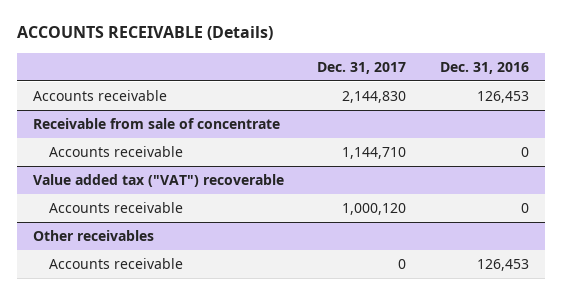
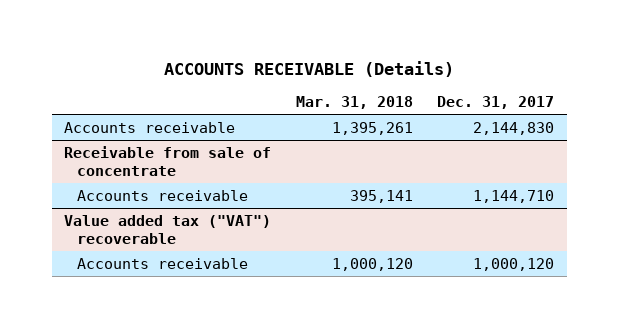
- | Dec. 31, 2017 | Dec. 31, 2016
+ | Mar. 31, 2018 | Dec. 31, 2017
- Other receivables
- Accounts receivable | 0 | 126,453

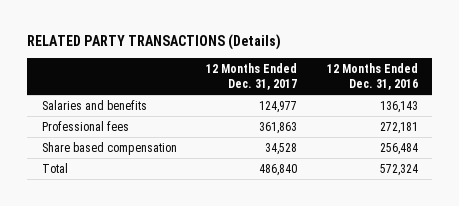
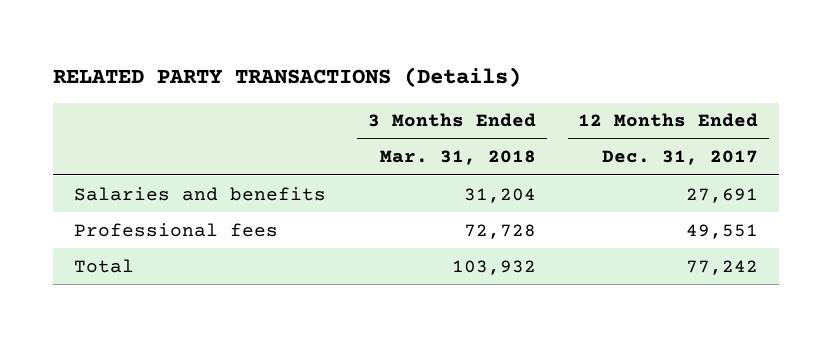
- | 12 Months Ended Dec. 31, 2017 | 12 Months Ended Dec. 31, 2016
+ | 3 Months Ended Mar. 31, 2018 | 12 Months Ended Dec. 31, 2017
- Salaries and benefits | 124,977 | 136,143
- Professional fees | 361,863 | 272,181
- Share based compensation | 34,528 | 256,484
- Total | 486,840 | 572,324
+ Salaries and benefits | 31,204 | 27,691
+ Professional fees | 72,728 | 49,551
+ Total | 103,932 | 77,242

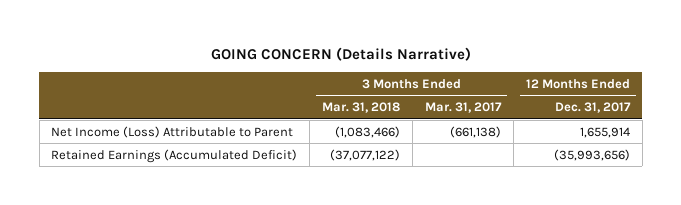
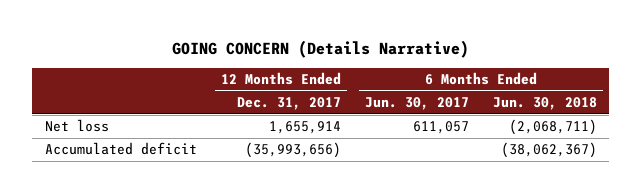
- | 3 Months Ended Mar. 31, 2018 | 3 Months Ended Mar. 31, 2017 | 12 Months Ended Dec. 31, 2017
+ | 12 Months Ended Dec. 31, 2017 | 6 Months Ended Jun. 30, 2017 | 6 Months Ended Jun. 30, 2018
- Net Income (Loss) Attributable to Parent | (1,083,466) | (661,138) | 1,655,914
- Retained Earnings (Accumulated Deficit) | (37,077,122) | | (35,993,656)
+ Net loss | 1,655,914 | 611,057 | (2,068,711)
+ Accumulated deficit | (35,993,656) | | (38,062,367)

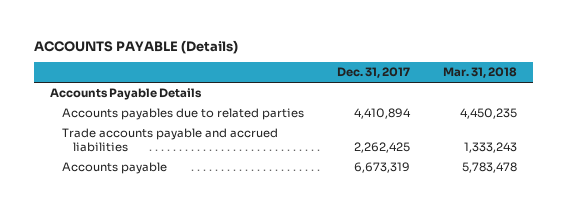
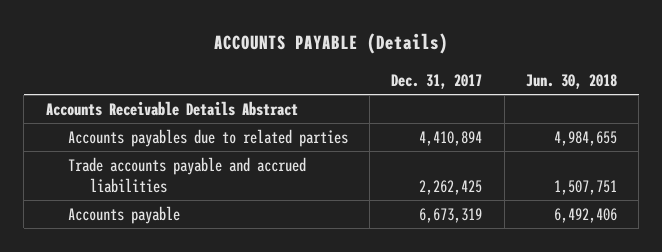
- | Dec. 31, 2017 | Mar. 31, 2018
+ | Dec. 31, 2017 | Jun. 30, 2018
- Accounts Payable Details
+ Accounts Receivable Details Abstract

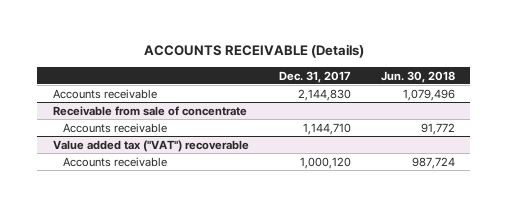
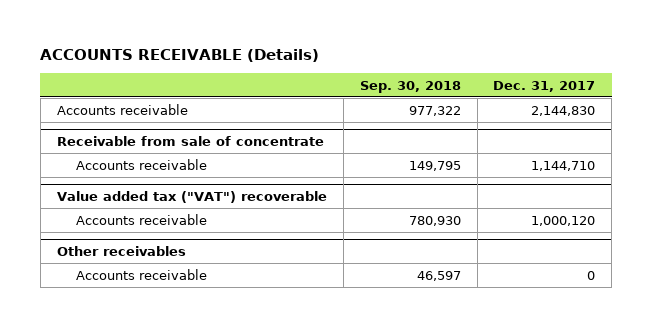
- | Dec. 31, 2017 | Jun. 30, 2018
+ | Sep. 30, 2018 | Dec. 31, 2017
+ Other receivables
+ Accounts receivable | 46,597 | 0

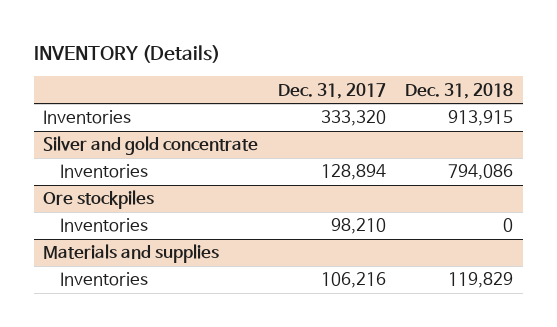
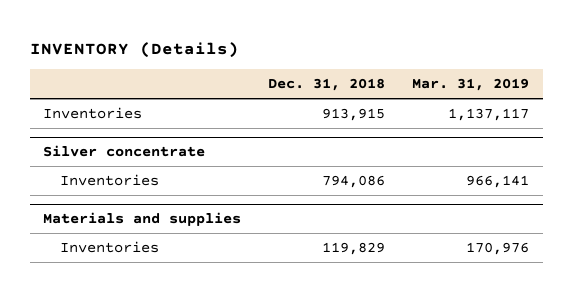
- | Dec. 31, 2017 | Dec. 31, 2018
+ | Dec. 31, 2018 | Mar. 31, 2019
- Silver and gold concentrate
+ Silver concentrate
- Ore stockpiles
- Inventories | 98,210 | 0

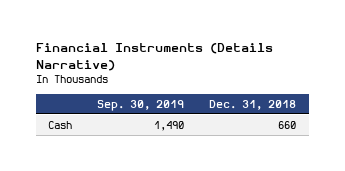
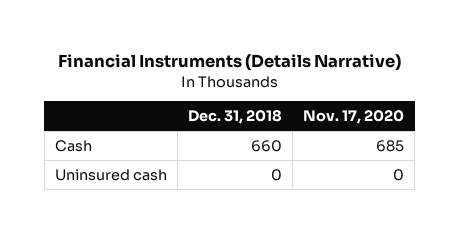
- | Sep. 30, 2019 | Dec. 31, 2018
+ | Dec. 31, 2018 | Nov. 17, 2020
+ Uninsured cash | 0 | 0

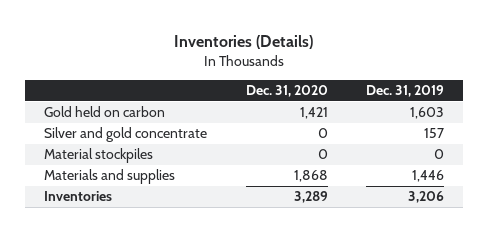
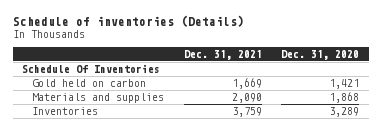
- Inventories (Details)
+ Schedule of inventories (Details)
- | Dec. 31, 2020 | Dec. 31, 2019
+ | Dec. 31, 2021 | Dec. 31, 2020
+ Schedule Of Inventories
- Silver and gold concentrate | 0 | 157
- Material stockpiles | 0 | 0

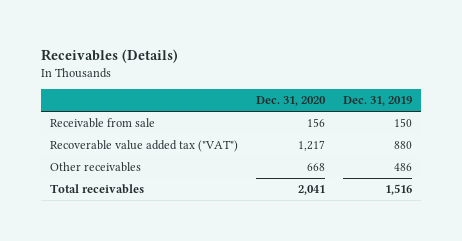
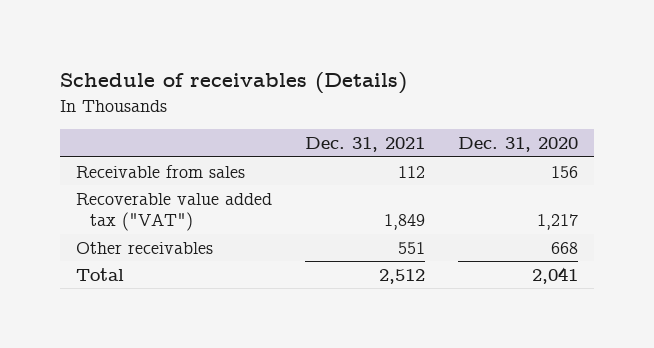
- Receivables (Details)
+ Schedule of receivables (Details)
- | Dec. 31, 2020 | Dec. 31, 2019
+ | Dec. 31, 2021 | Dec. 31, 2020
- Receivable from sale | 156 | 150
+ Receivable from sales | 112 | 156
- Total receivables | 2,041 | 1,516
+ Total | 2,512 | 2,041

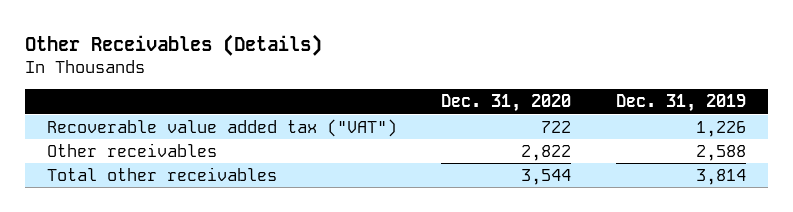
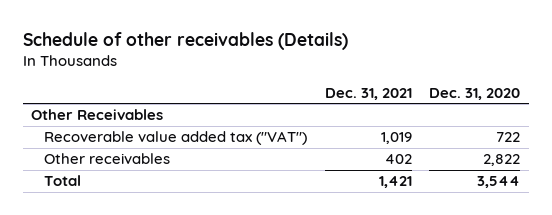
- Other Receivables (Details)
+ Schedule of other receivables (Details)
- | Dec. 31, 2020 | Dec. 31, 2019
+ | Dec. 31, 2021 | Dec. 31, 2020
+ Other Receivables
- Total other receivables | 3,544 | 3,814
+ Total | 1,421 | 3,544

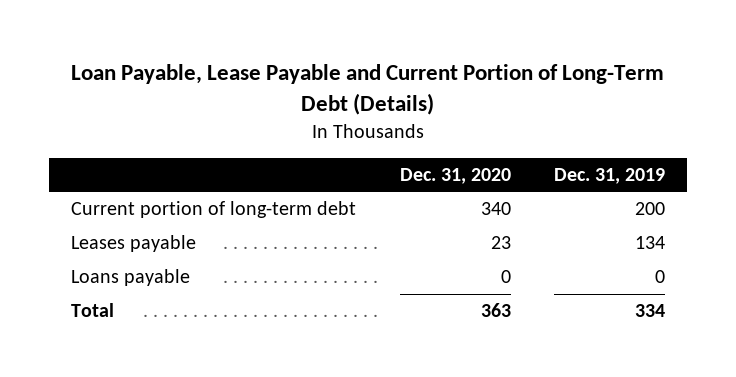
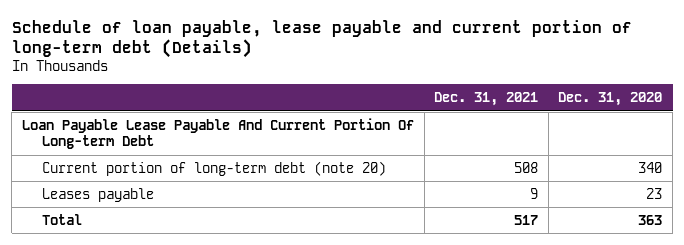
- Loan Payable, Lease Payable and Current Portion of Long-Term Debt (Details)
+ Schedule of loan payable, lease payable and current portion of long-term debt (Details)
- | Dec. 31, 2020 | Dec. 31, 2019
+ | Dec. 31, 2021 | Dec. 31, 2020
- Current portion of long-term debt | 340 | 200
+ Loan Payable Lease Payable And Current Portion Of Long-term Debt
+ Current portion of long-term debt (note 20) | 508 | 340
- Loans payable | 0 | 0

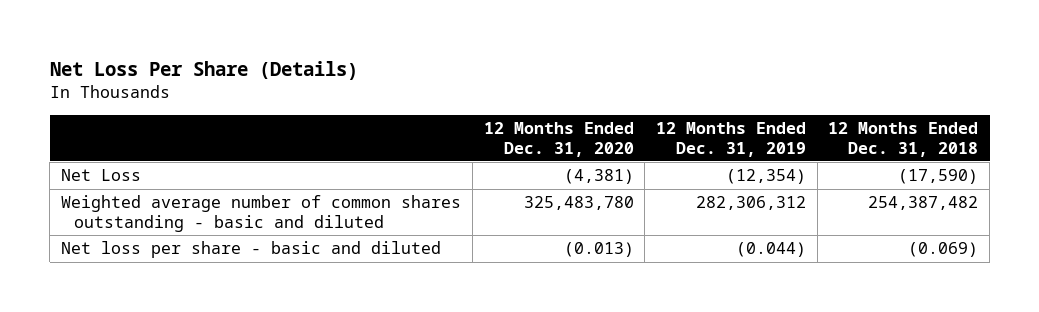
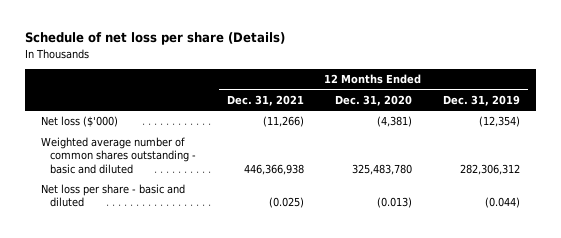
- Net Loss Per Share (Details)
+ Schedule of net loss per share (Details)
- | 12 Months Ended Dec. 31, 2020 | 12 Months Ended Dec. 31, 2019 | 12 Months Ended Dec. 31, 2018
+ | 12 Months Ended Dec. 31, 2021 | 12 Months Ended Dec. 31, 2020 | 12 Months Ended Dec. 31, 2019
- Net Loss | (4,381) | (12,354) | (17,590)
+ Net loss ($'000) | (11,266) | (4,381) | (12,354)

